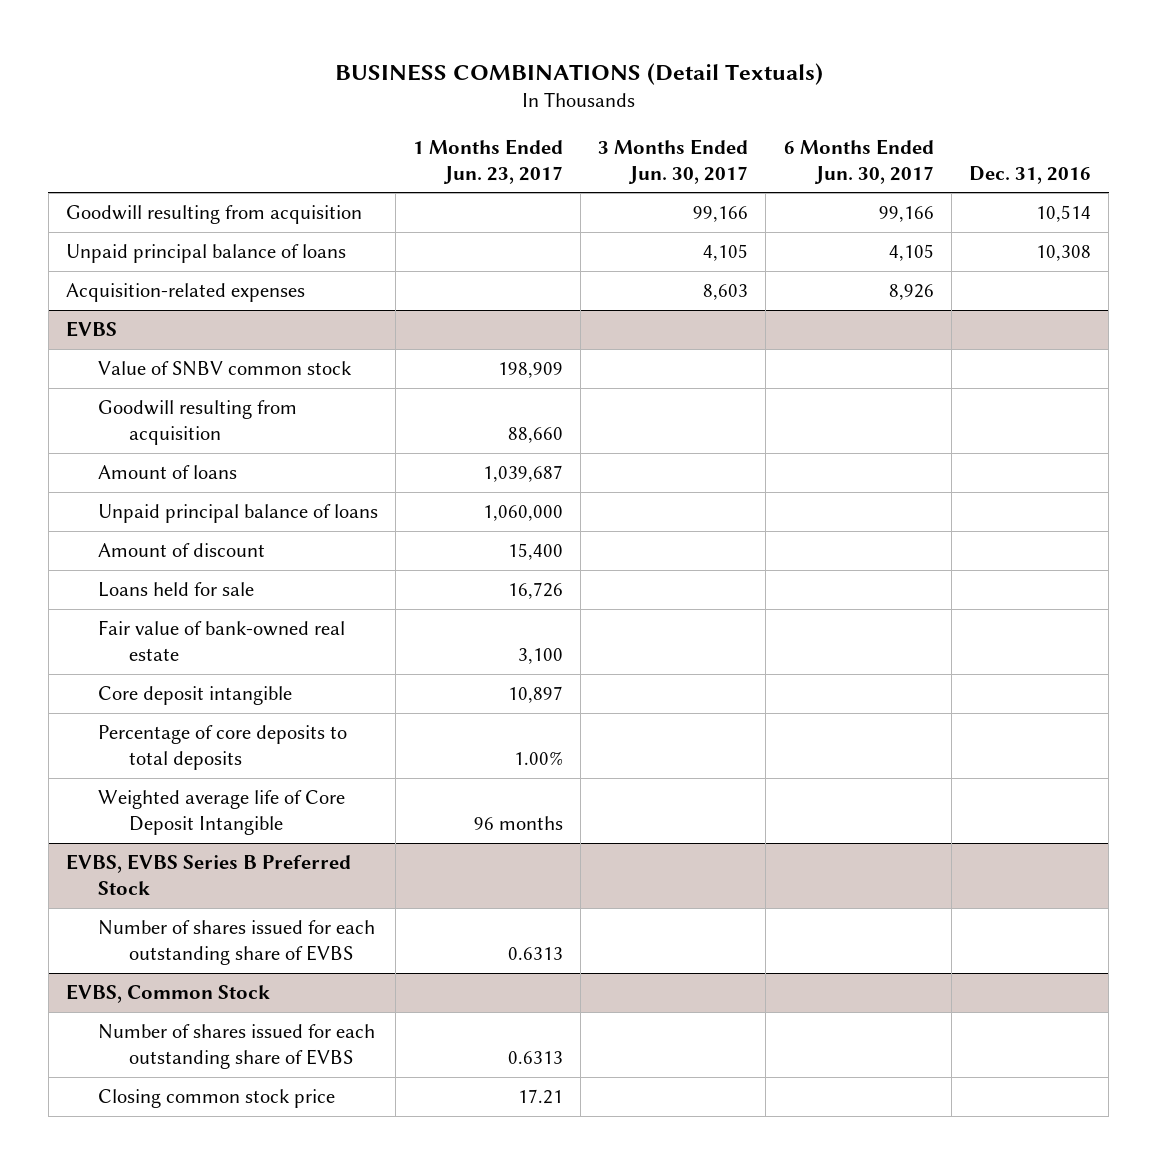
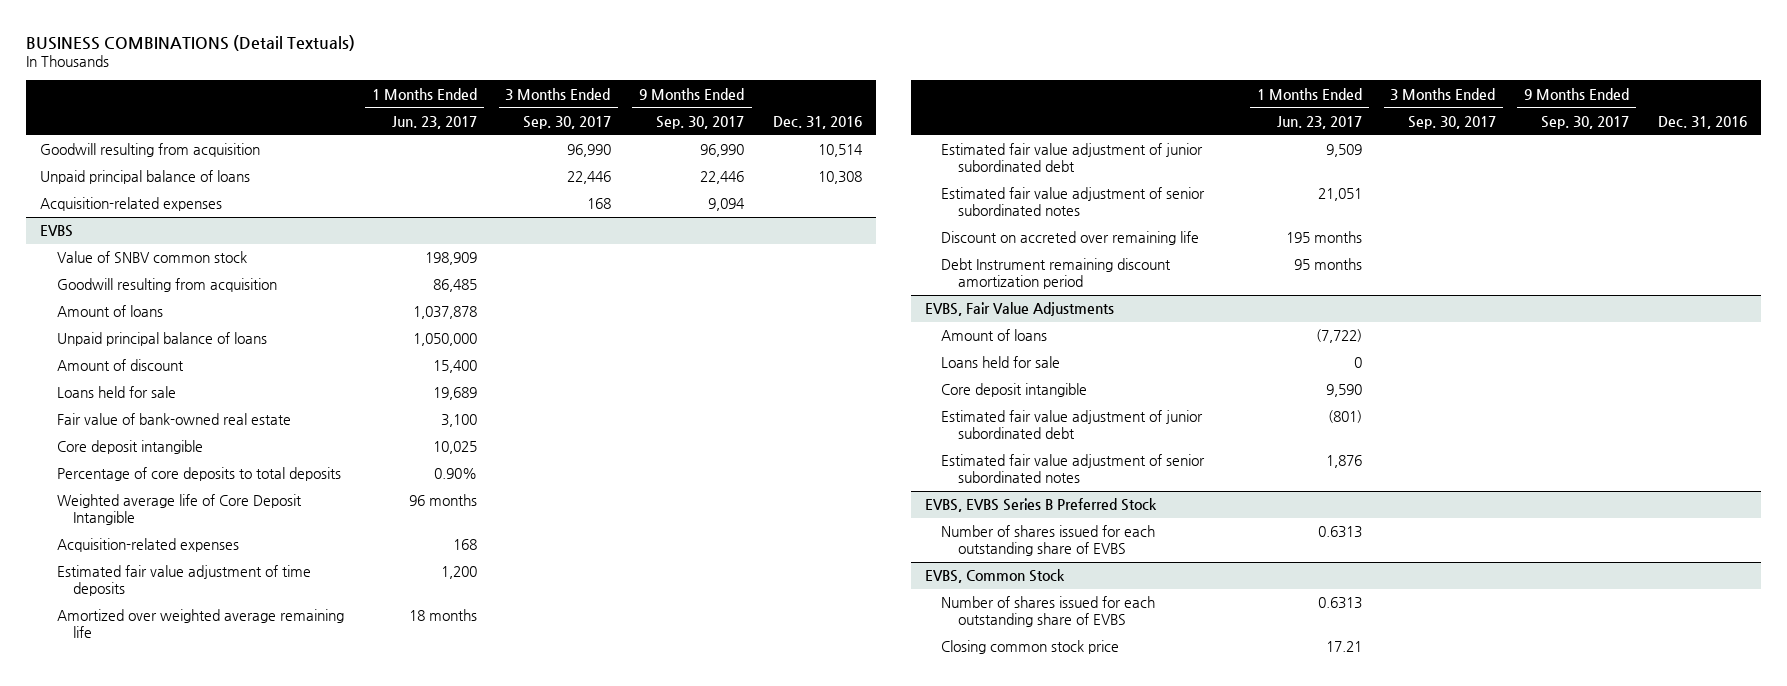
- | 1 Months Ended Jun. 23, 2017 | 3 Months Ended Jun. 30, 2017 | 6 Months Ended Jun. 30, 2017 | Dec. 31, 2016
+ | 1 Months Ended Jun. 23, 2017 | 3 Months Ended Sep. 30, 2017 | 9 Months Ended Sep. 30, 2017 | Dec. 31, 2016
@ EVBS
- Goodwill resulting from acquisition | 88,660 | | |
- Amount of loans | 1,039,687 | | |
- Unpaid principal balance of loans | 1,060,000 | | |
+ Goodwill resulting from acquisition | 86,485 | | |
+ Amount of loans | 1,037,878 | | |
+ Unpaid principal balance of loans | 1,050,000 | | |
- Loans held for sale | 16,726 | | |
+ Loans held for sale | 19,689 | | |
- Core deposit intangible | 10,897 | | |
- Percentage of core deposits to total deposits | 1.00% | | |
+ Core deposit intangible | 10,025 | | |
+ Percentage of core deposits to total deposits | 0.90% | | |
+ Acquisition-related expenses | 168 | | |
+ Estimated fair value adjustment of time deposits | 1,200 | | |
+ Amortized over weighted average remaining life | 18 months | | |
+ Estimated fair value adjustment of junior subordinated debt | 9,509 | | |
+ Estimated fair value adjustment of senior subordinated notes | 21,051 | | |
+ Discount on accreted over remaining life | 195 months | | |
+ Debt Instrument remaining discount amortization period | 95 months | | |
+ EVBS, Fair Value Adjustments
+ Amount of loans | (7,722) | | |
+ Loans held for sale | 0 | | |
+ Core deposit intangible | 9,590 | | |
+ Estimated fair value adjustment of junior subordinated debt | (801) | | |
+ Estimated fair value adjustment of senior subordinated notes | 1,876 | | |

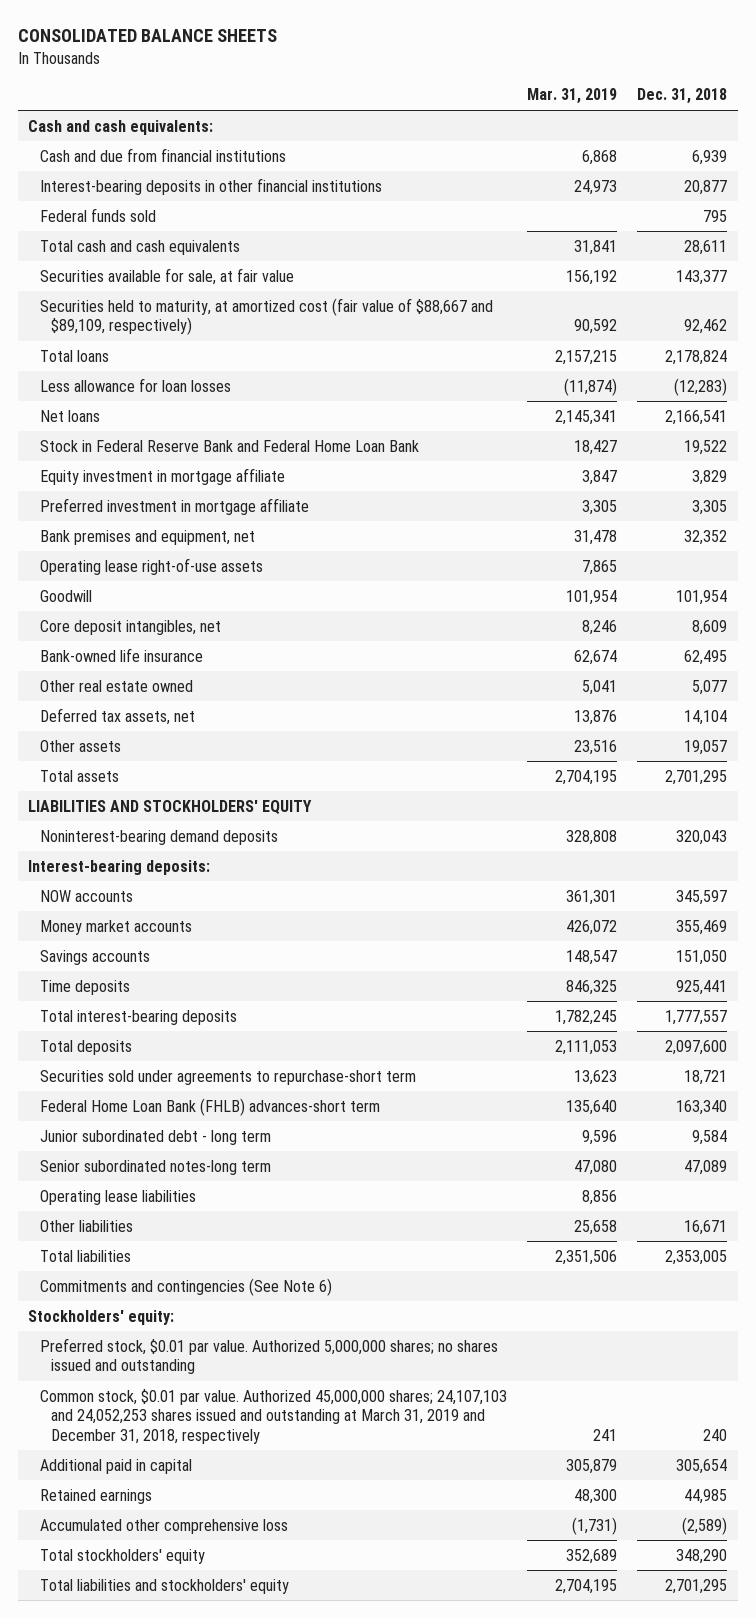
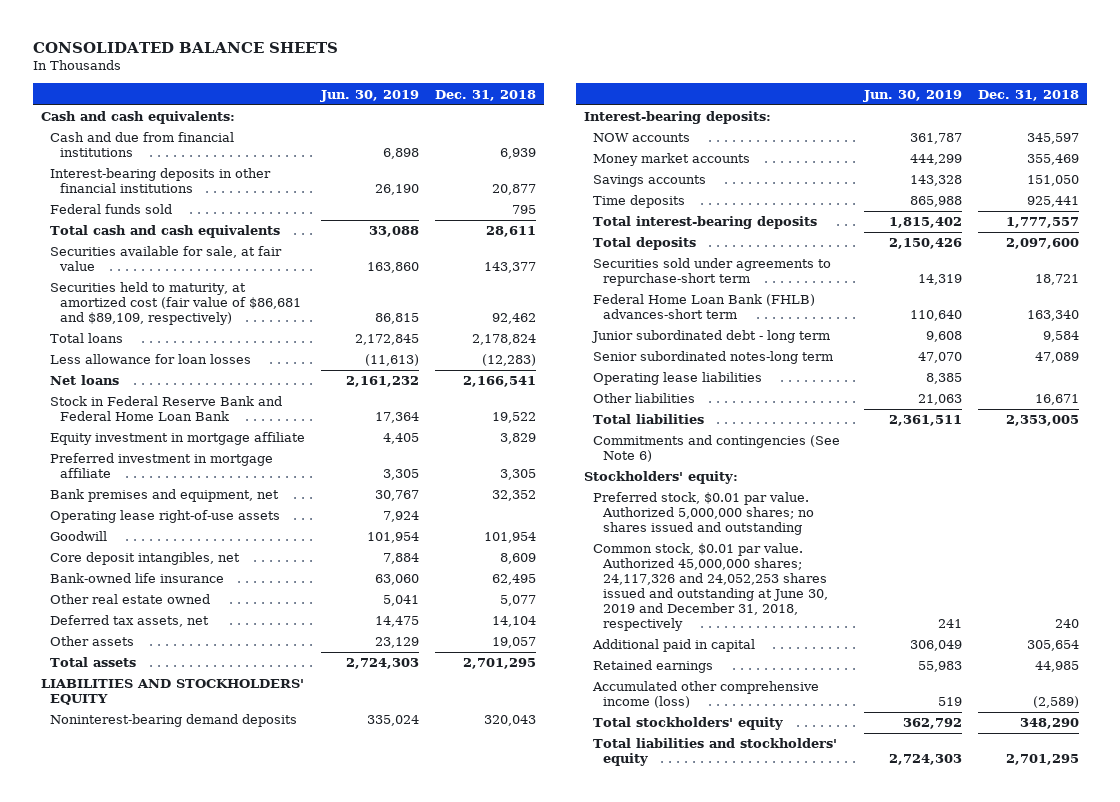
- | Mar. 31, 2019 | Dec. 31, 2018
+ | Jun. 30, 2019 | Dec. 31, 2018
- Securities held to maturity, at amortized cost (fair value of $88,667 and $89,109, respectively) | 90,592 | 92,462
+ Securities held to maturity, at amortized cost (fair value of $86,681 and $89,109, respectively) | 86,815 | 92,462
- Common stock, $0.01 par value. Authorized 45,000,000 shares; 24,107,103 and 24,052,253 shares issued and outstanding at March 31, 2019 and December 31, 2018, respectively | 241 | 240
+ Common stock, $0.01 par value. Authorized 45,000,000 shares; 24,117,326 and 24,052,253 shares issued and outstanding at June 30, 2019 and December 31, 2018, respectively | 241 | 240
- Accumulated other comprehensive loss | (1,731) | (2,589)
+ Accumulated other comprehensive income (loss) | 519 | (2,589)

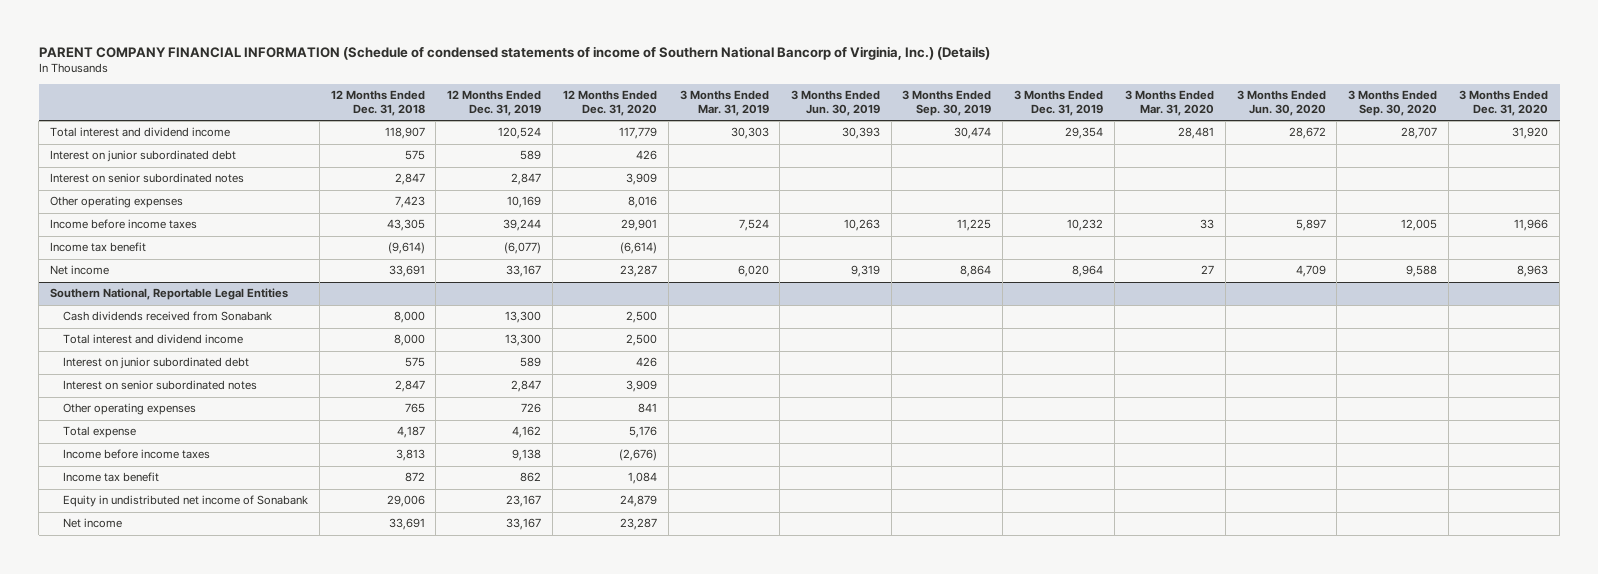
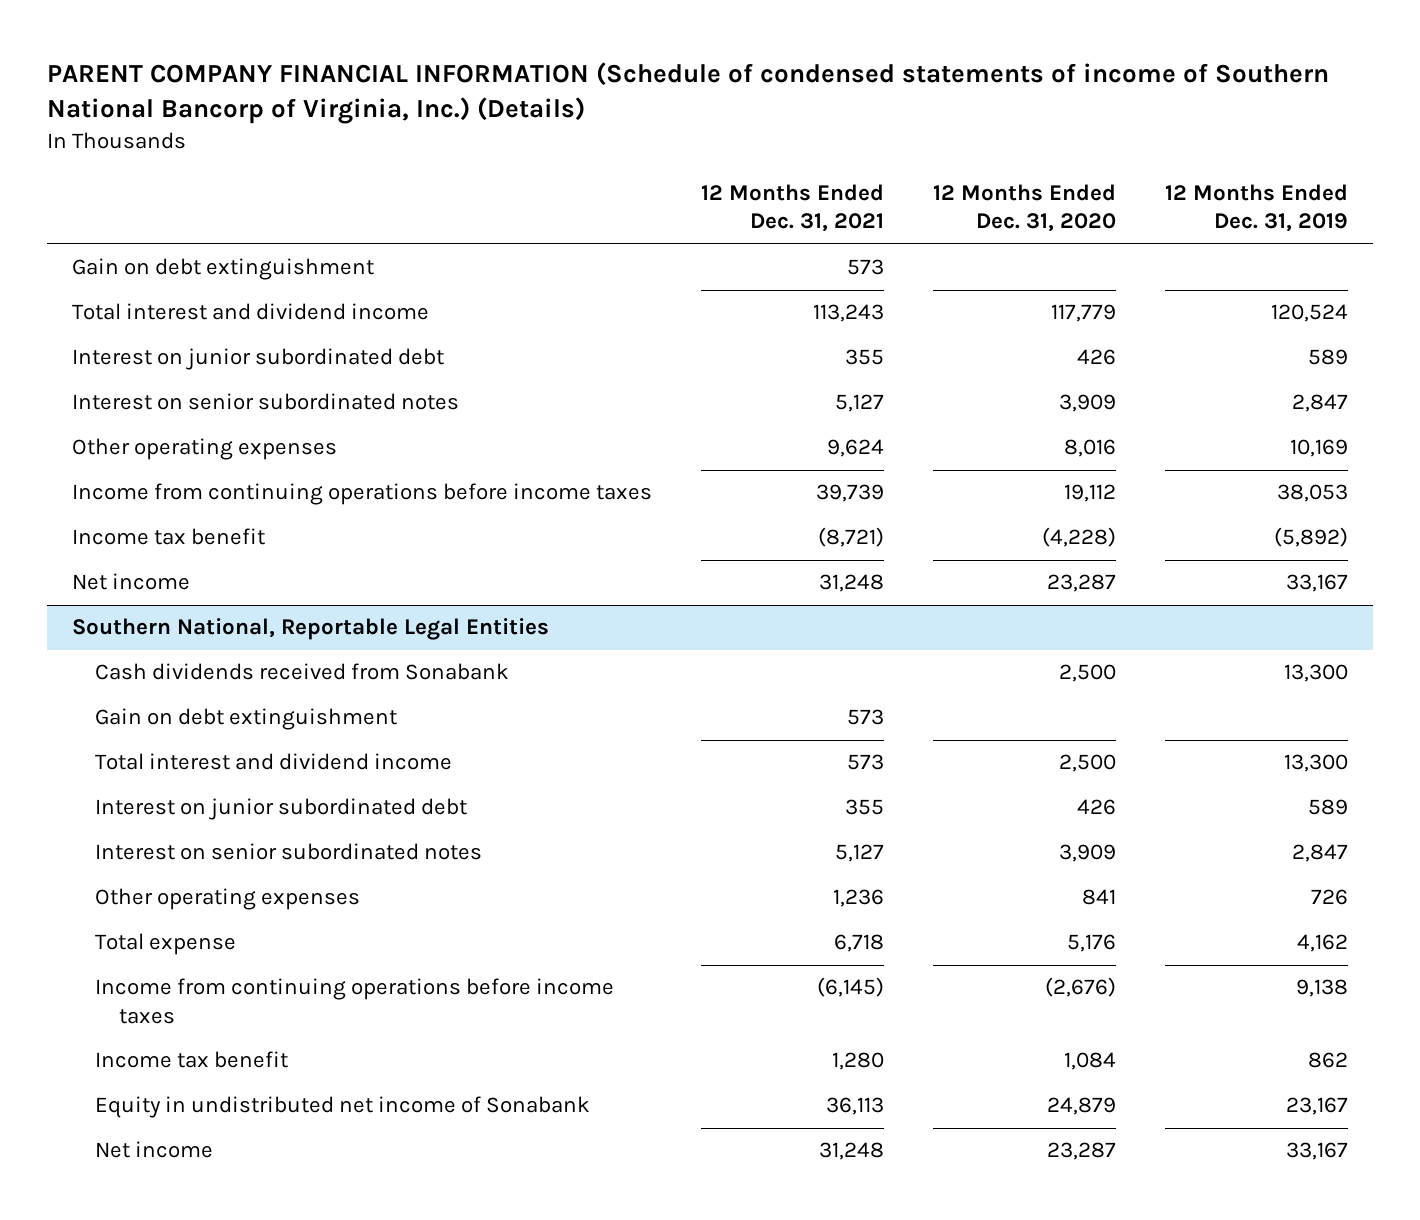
- | 12 Months Ended Dec. 31, 2018 | 12 Months Ended Dec. 31, 2019 | 12 Months Ended Dec. 31, 2020 | 3 Months Ended Mar. 31, 2019 | 3 Months Ended Jun. 30, 2019 | 3 Months Ended Sep. 30, 2019 | 3 Months Ended Dec. 31, 2019 | 3 Months Ended Mar. 31, 2020 | 3 Months Ended Jun. 30, 2020 | 3 Months Ended Sep. 30, 2020 | 3 Months Ended Dec. 31, 2020
+ | 12 Months Ended Dec. 31, 2021 | 12 Months Ended Dec. 31, 2020 | 12 Months Ended Dec. 31, 2019
+ Gain on debt extinguishment | 573 | |
- Income before income taxes | 43,305 | 39,244 | 29,901 | 7,524 | 10,263 | 11,225 | 10,232 | 33 | 5,897 | 12,005 | 11,966
- Income tax benefit | (9,614) | (6,077) | (6,614) | | | | | | | |
+ Income from continuing operations before income taxes | 39,739 | 19,112 | 38,053
+ Income tax benefit | (8,721) | (4,228) | (5,892)
@ Southern National, Reportable Legal Entities
+ Gain on debt extinguishment | 573 | |
- Income before income taxes | 3,813 | 9,138 | (2,676) | | | | | | | |
+ Income from continuing operations before income taxes | (6,145) | (2,676) | 9,138

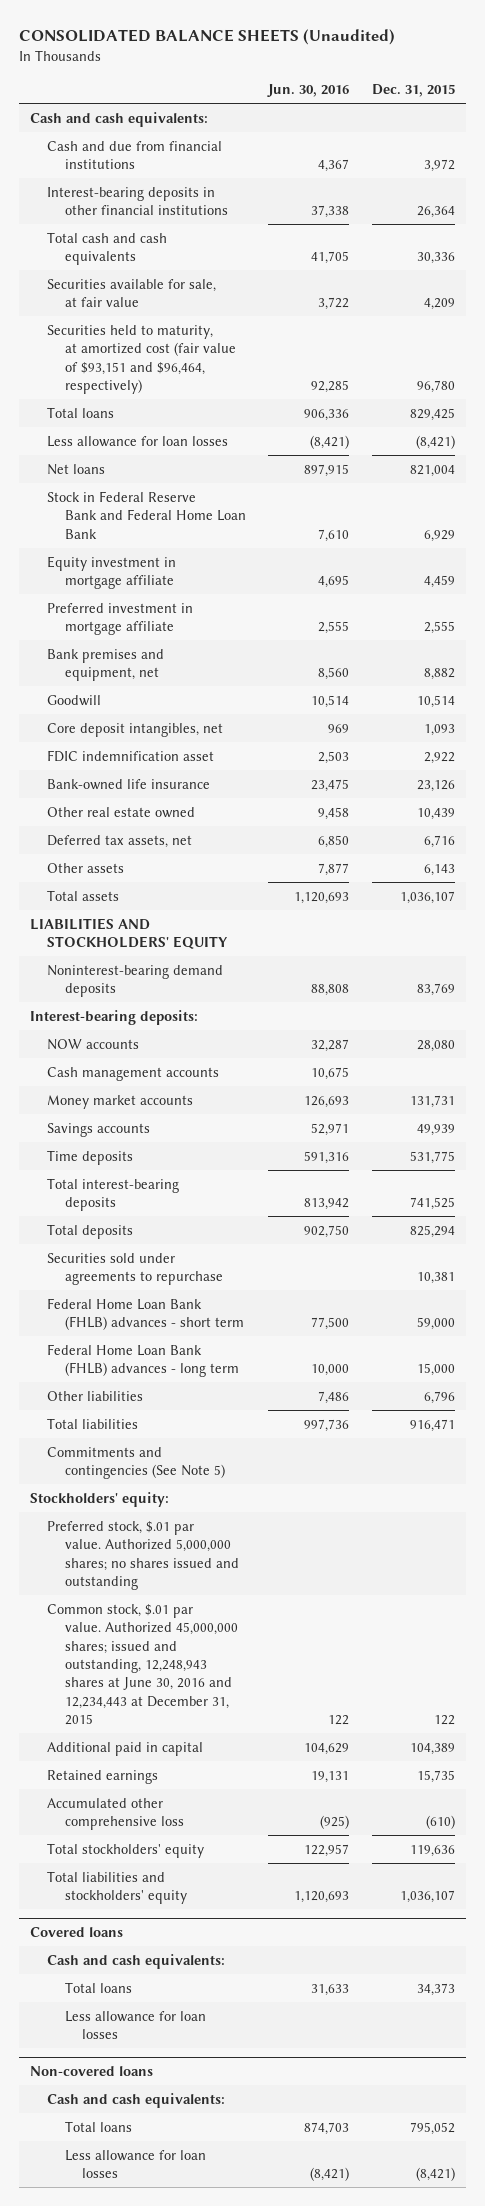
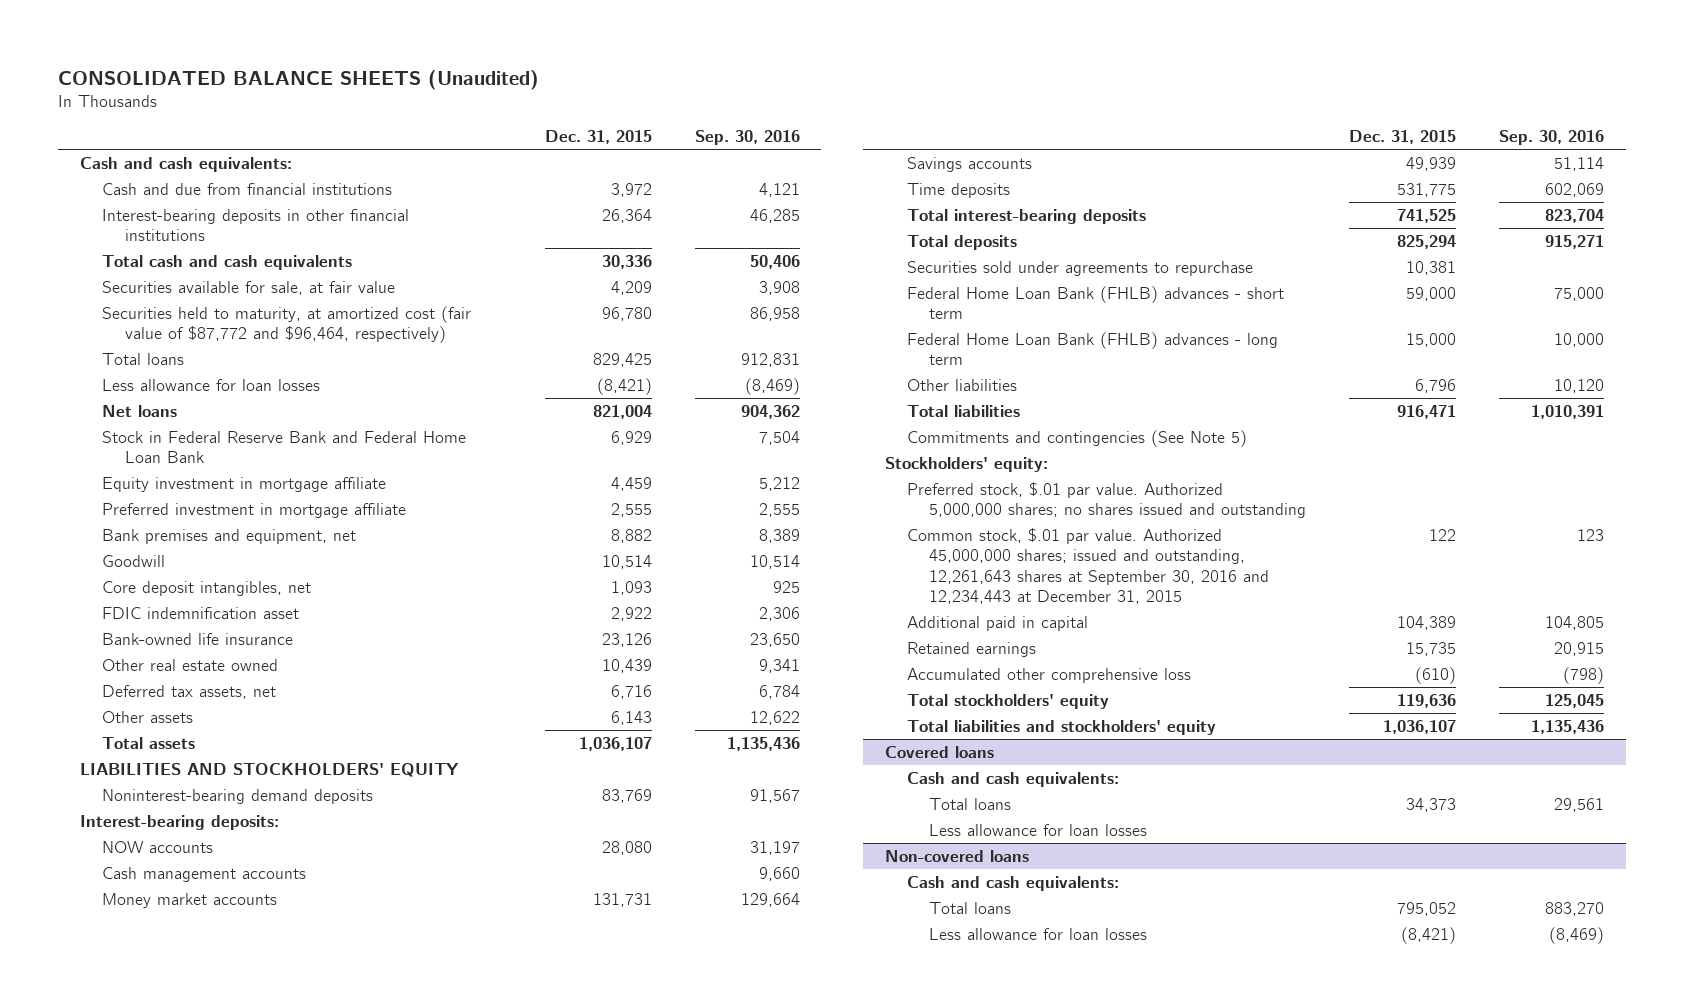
- | Jun. 30, 2016 | Dec. 31, 2015
+ | Dec. 31, 2015 | Sep. 30, 2016
- Securities held to maturity, at amortized cost (fair value of $93,151 and $96,464, respectively) | 92,285 | 96,780
+ Securities held to maturity, at amortized cost (fair value of $87,772 and $96,464, respectively) | 96,780 | 86,958
- Common stock, $.01 par value. Authorized 45,000,000 shares; issued and outstanding, 12,248,943 shares at June 30, 2016 and 12,234,443 at December 31, 2015 | 122 | 122
+ Common stock, $.01 par value. Authorized 45,000,000 shares; issued and outstanding, 12,261,643 shares at September 30, 2016 and 12,234,443 at December 31, 2015 | 122 | 123

